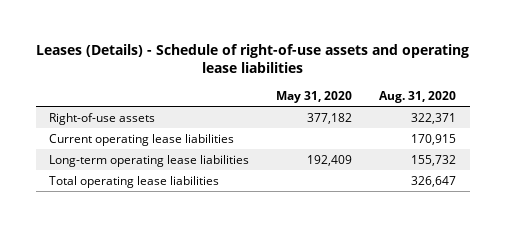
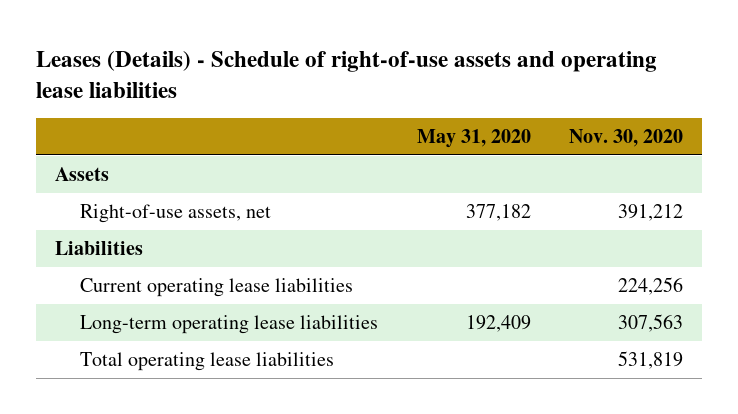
- | May 31, 2020 | Aug. 31, 2020
+ | May 31, 2020 | Nov. 30, 2020
- Right-of-use assets | 377,182 | 322,371
+ Assets
+ Right-of-use assets, net | 377,182 | 391,212
+ Liabilities

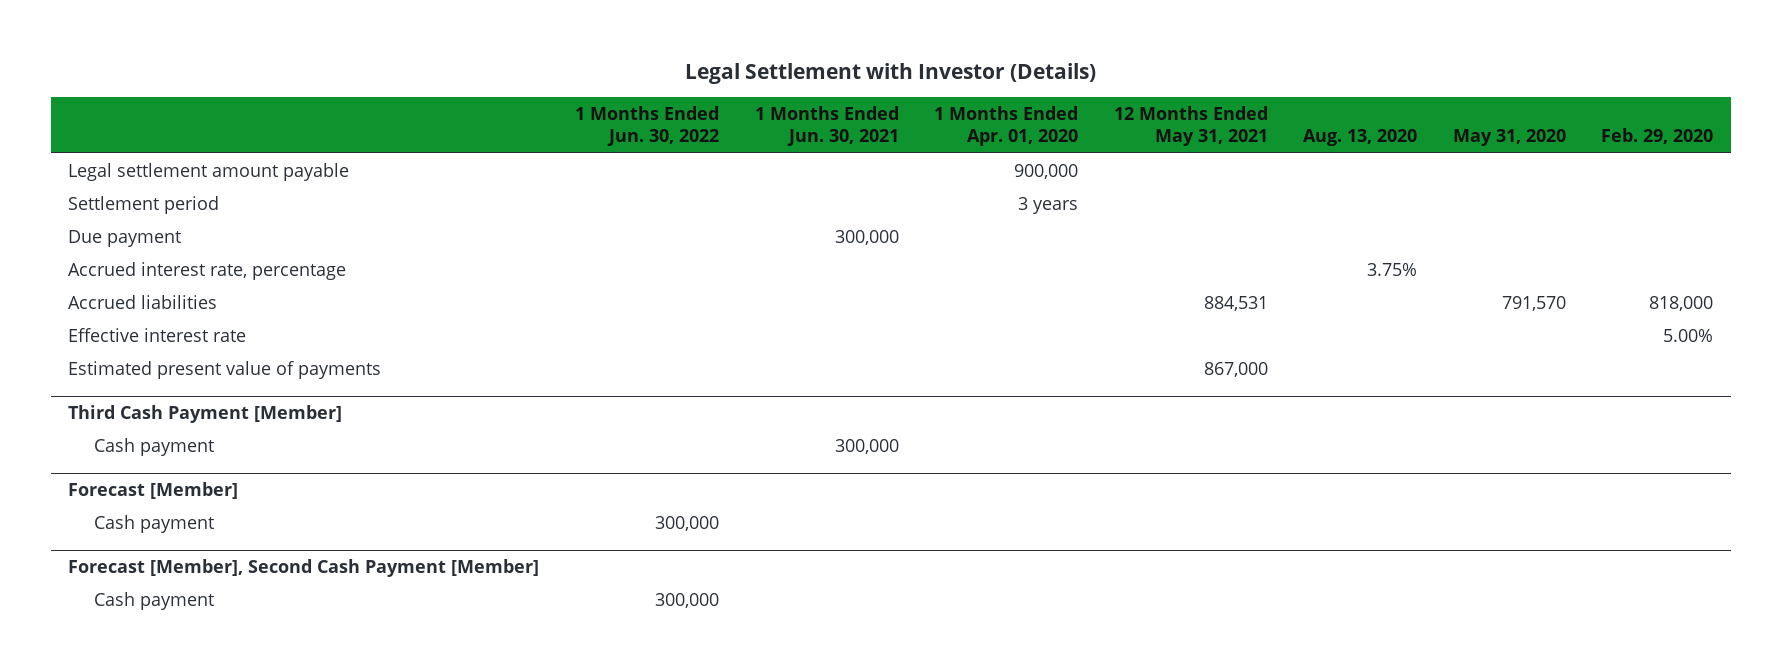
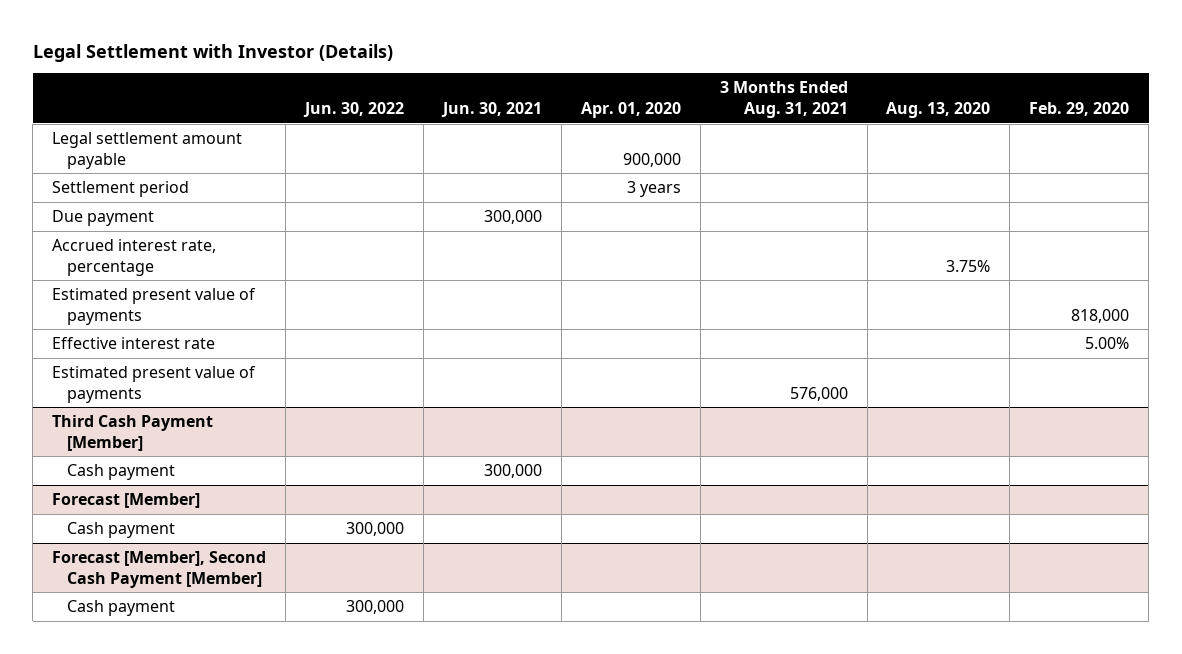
- | 1 Months Ended Jun. 30, 2022 | 1 Months Ended Jun. 30, 2021 | 1 Months Ended Apr. 01, 2020 | 12 Months Ended May 31, 2021 | Aug. 13, 2020 | May 31, 2020 | Feb. 29, 2020
+ | Jun. 30, 2022 | Jun. 30, 2021 | Apr. 01, 2020 | 3 Months Ended Aug. 31, 2021 | Aug. 13, 2020 | Feb. 29, 2020
- Accrued liabilities | | | | 884,531 | | 791,570 | 818,000
+ Estimated present value of payments | | | | | | 818,000

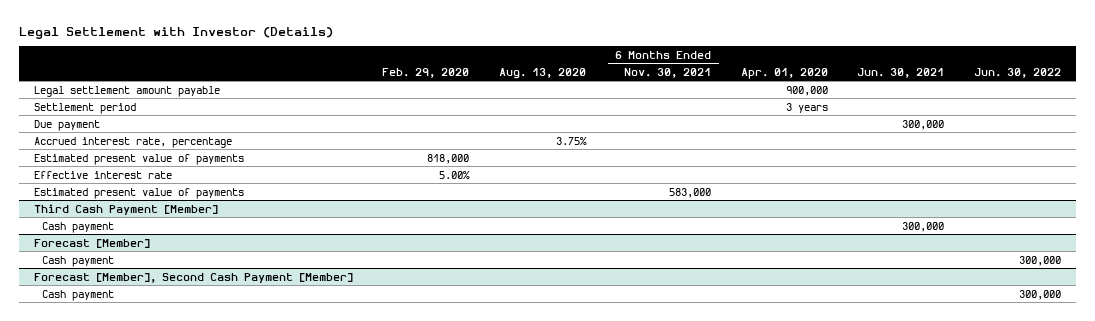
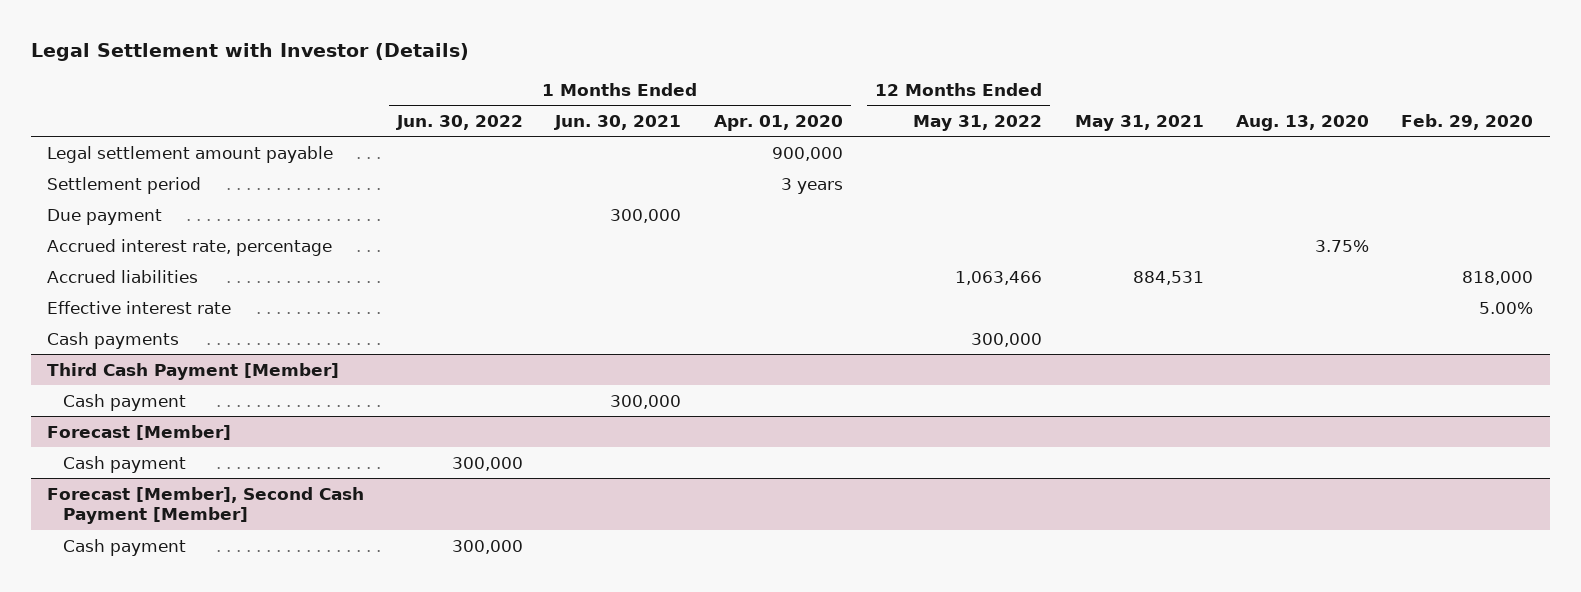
- | Feb. 29, 2020 | Aug. 13, 2020 | 6 Months Ended Nov. 30, 2021 | Apr. 01, 2020 | Jun. 30, 2021 | Jun. 30, 2022
+ | 1 Months Ended Jun. 30, 2022 | 1 Months Ended Jun. 30, 2021 | 1 Months Ended Apr. 01, 2020 | 12 Months Ended May 31, 2022 | May 31, 2021 | Aug. 13, 2020 | Feb. 29, 2020
- Estimated present value of payments | 818,000 | | | | |
+ Accrued liabilities | | | | 1,063,466 | 884,531 | | 818,000
- Estimated present value of payments | | | 583,000 | | |
+ Cash payments | | | | 300,000 | | |

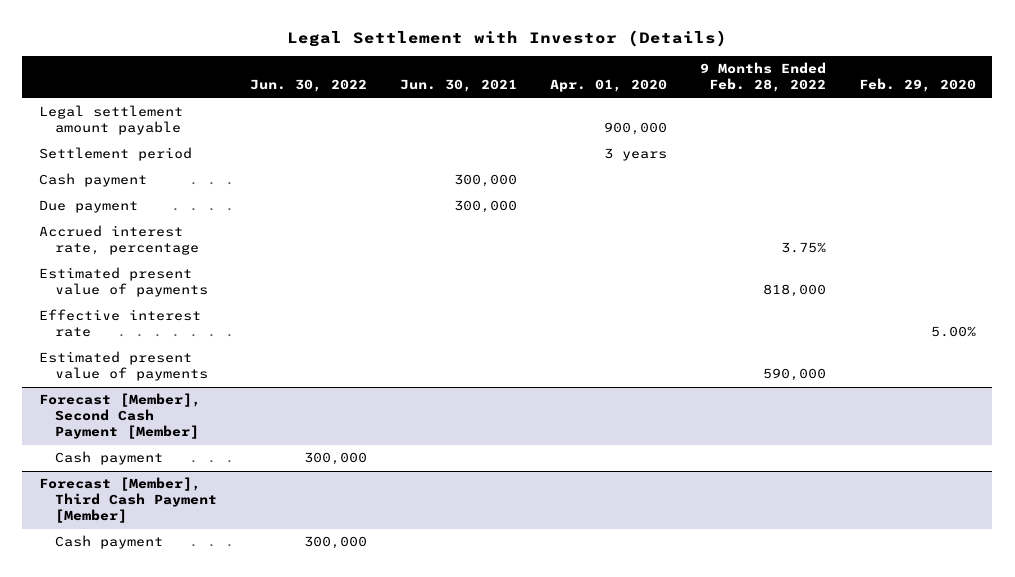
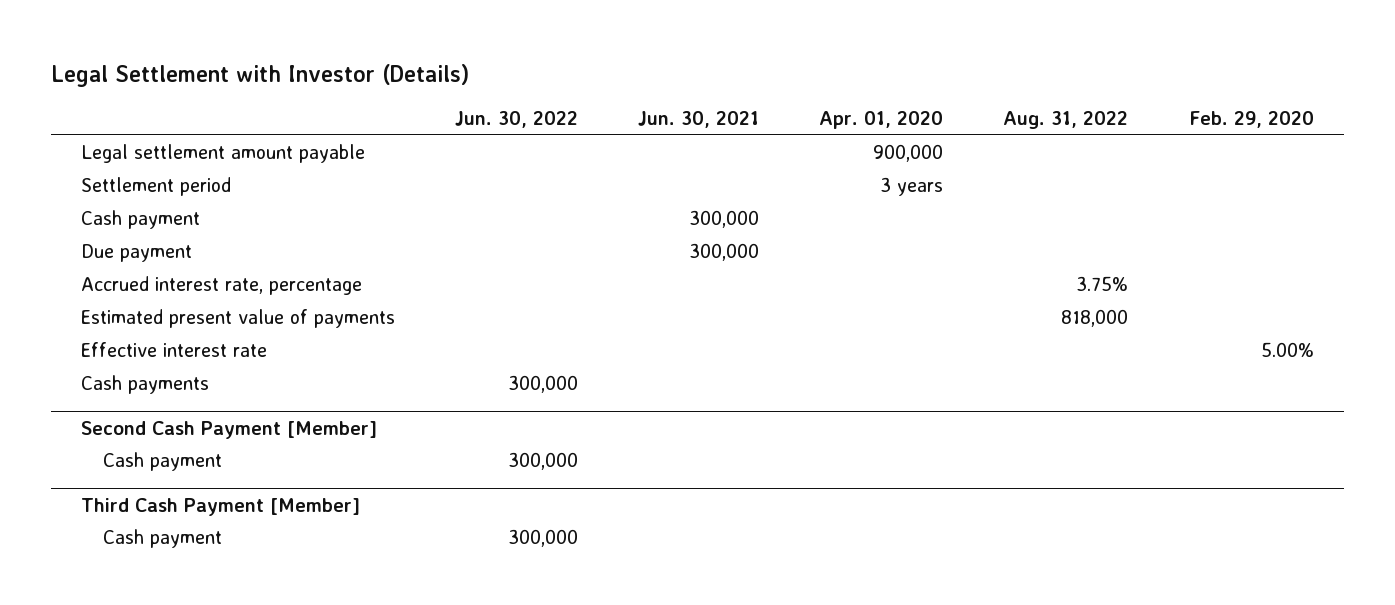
- | Jun. 30, 2022 | Jun. 30, 2021 | Apr. 01, 2020 | 9 Months Ended Feb. 28, 2022 | Feb. 29, 2020
+ | Jun. 30, 2022 | Jun. 30, 2021 | Apr. 01, 2020 | Aug. 31, 2022 | Feb. 29, 2020
- Estimated present value of payments | | | | 590,000 |
- Forecast [Member], Second Cash Payment [Member]
+ Cash payments | 300,000 | | | |
+ Second Cash Payment [Member]
- Forecast [Member], Third Cash Payment [Member]
+ Third Cash Payment [Member]

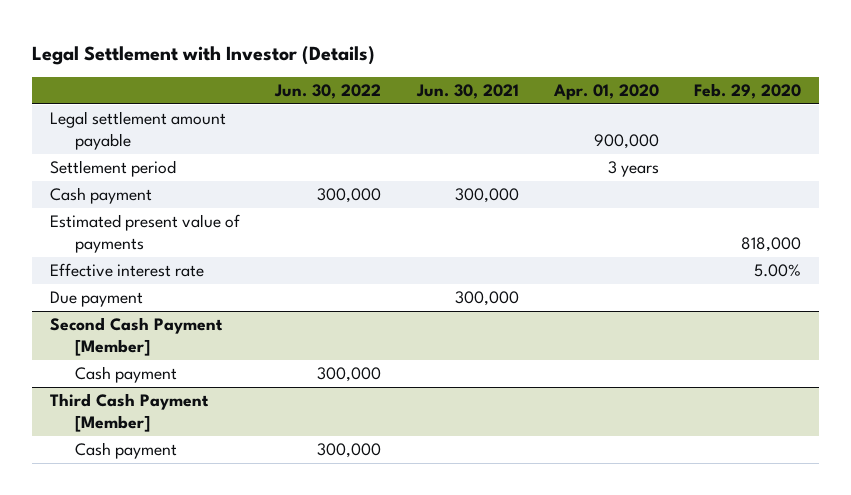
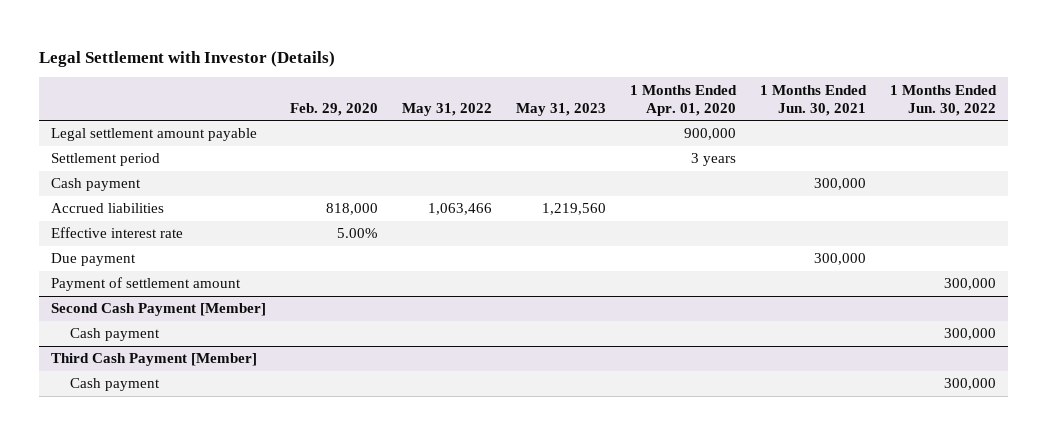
- | Jun. 30, 2022 | Jun. 30, 2021 | Apr. 01, 2020 | Feb. 29, 2020
+ | Feb. 29, 2020 | May 31, 2022 | May 31, 2023 | 1 Months Ended Apr. 01, 2020 | 1 Months Ended Jun. 30, 2021 | 1 Months Ended Jun. 30, 2022
- Estimated present value of payments | | | | 818,000
+ Accrued liabilities | 818,000 | 1,063,466 | 1,219,560 | | |
+ Payment of settlement amount | | | | | | 300,000

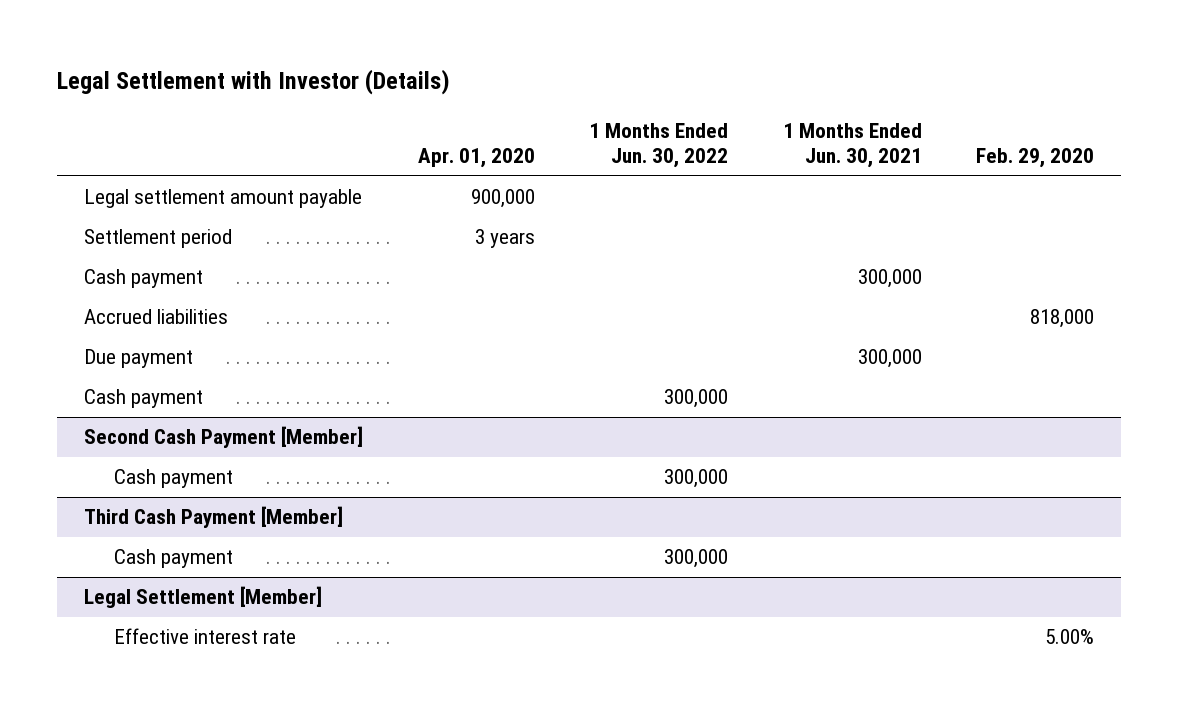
- | Feb. 29, 2020 | May 31, 2022 | May 31, 2023 | 1 Months Ended Apr. 01, 2020 | 1 Months Ended Jun. 30, 2021 | 1 Months Ended Jun. 30, 2022
+ | Apr. 01, 2020 | 1 Months Ended Jun. 30, 2022 | 1 Months Ended Jun. 30, 2021 | Feb. 29, 2020
- Effective interest rate | 5.00% | | | | |
- Payment of settlement amount | | | | | | 300,000
+ Cash payment | | 300,000 | |
+ Legal Settlement [Member]
+ Effective interest rate | | | | 5.00%

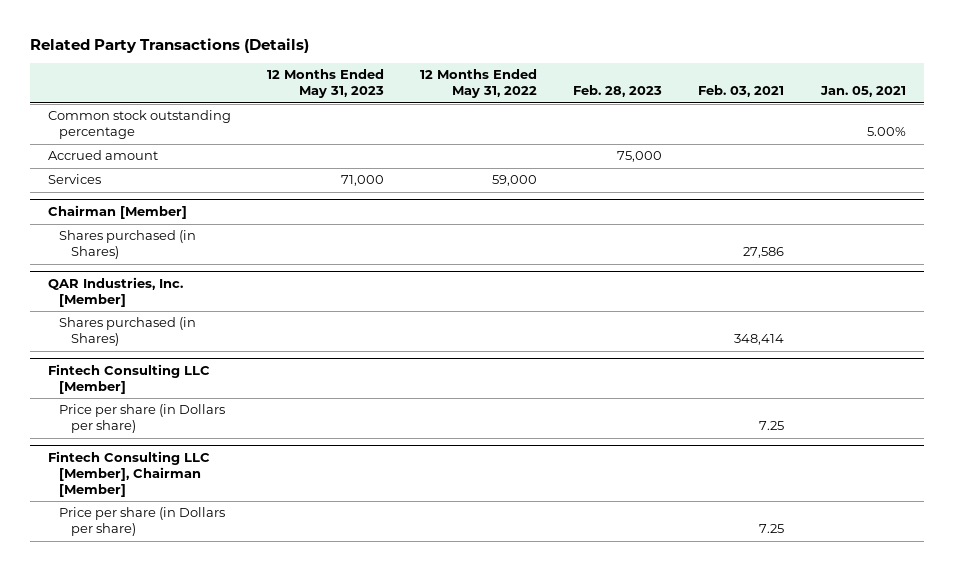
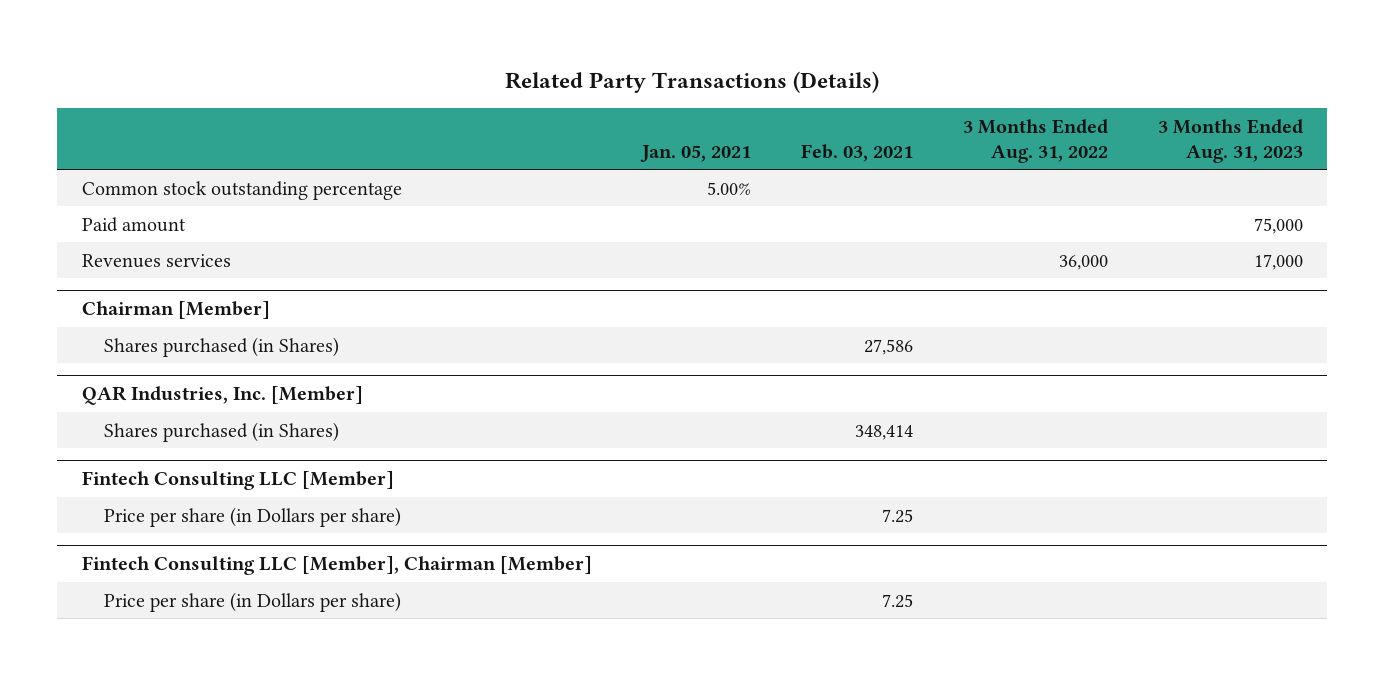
- | 12 Months Ended May 31, 2023 | 12 Months Ended May 31, 2022 | Feb. 28, 2023 | Feb. 03, 2021 | Jan. 05, 2021
+ | Jan. 05, 2021 | Feb. 03, 2021 | 3 Months Ended Aug. 31, 2022 | 3 Months Ended Aug. 31, 2023
- Accrued amount | | | 75,000 | |
- Services | 71,000 | 59,000 | | |
+ Paid amount | | | | 75,000
+ Revenues services | | | 36,000 | 17,000

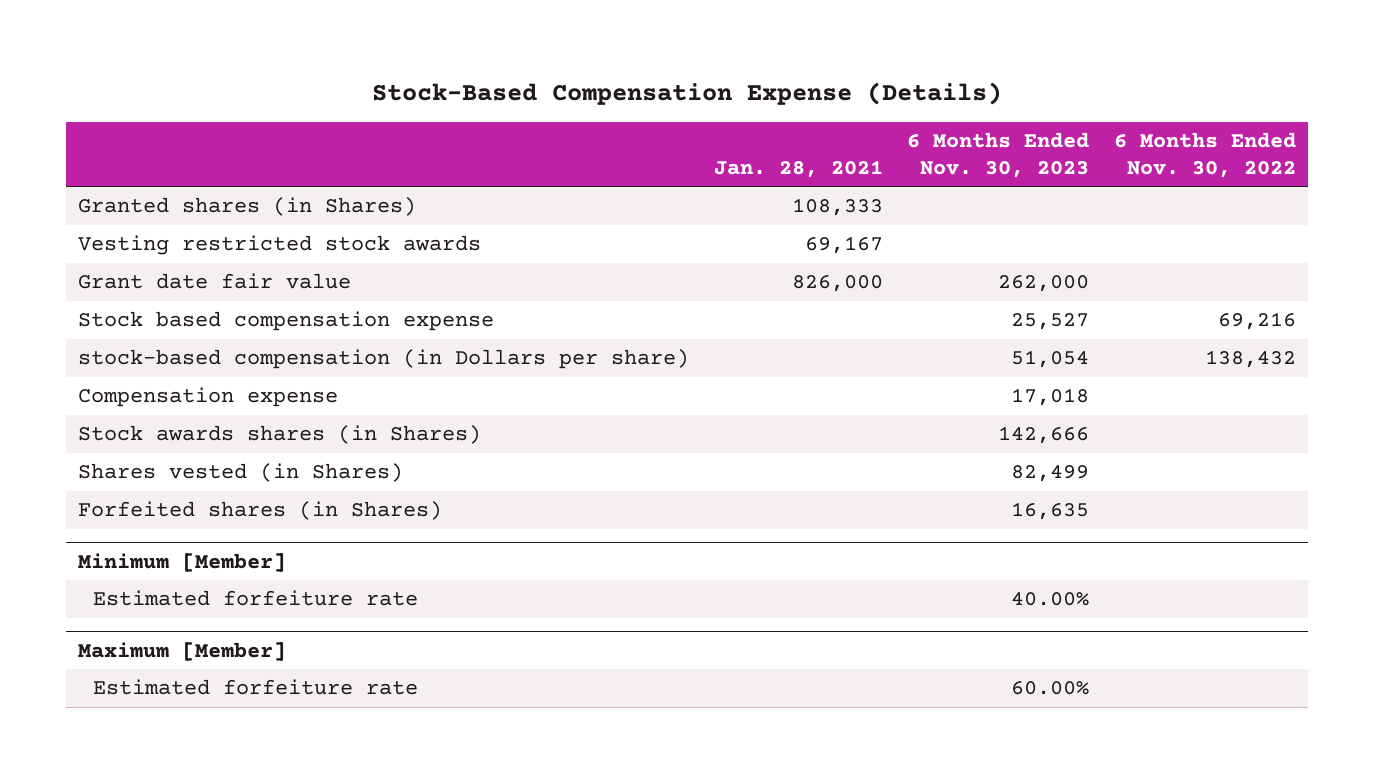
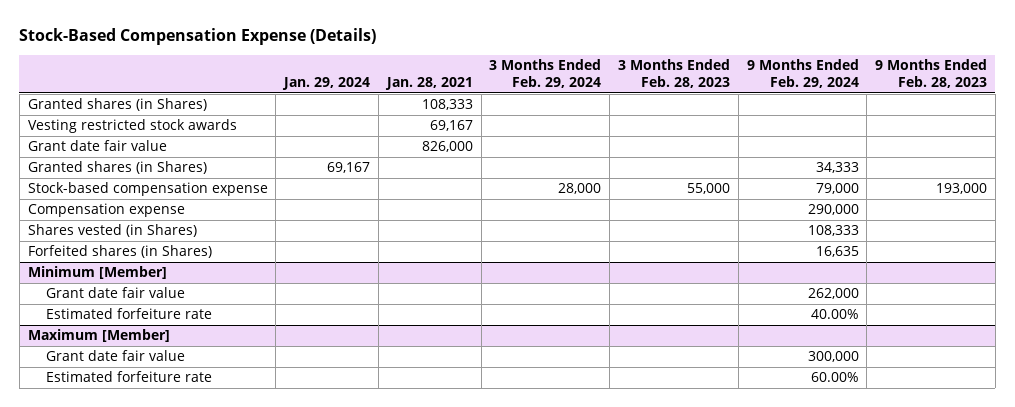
- | Jan. 28, 2021 | 6 Months Ended Nov. 30, 2023 | 6 Months Ended Nov. 30, 2022
+ | Jan. 29, 2024 | Jan. 28, 2021 | 3 Months Ended Feb. 29, 2024 | 3 Months Ended Feb. 28, 2023 | 9 Months Ended Feb. 29, 2024 | 9 Months Ended Feb. 28, 2023
- Stock based compensation expense | | 25,527 | 69,216
- stock-based compensation (in Dollars per share) | | 51,054 | 138,432
+ Granted shares (in Shares) | 69,167 | | | | 34,333 |
+ Stock-based compensation expense | | | 28,000 | 55,000 | 79,000 | 193,000
- Stock awards shares (in Shares) | | 142,666 |
@ Minimum [Member]
+ Grant date fair value | | | | | 262,000 |
@ Maximum [Member]
+ Grant date fair value | | | | | 300,000 |

